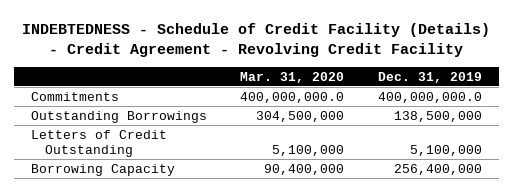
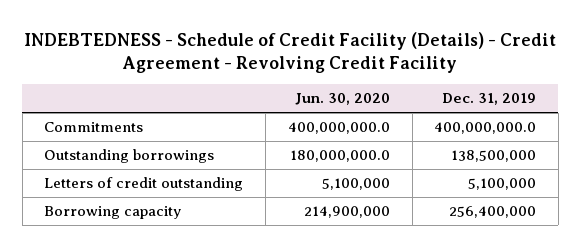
- | Mar. 31, 2020 | Dec. 31, 2019
+ | Jun. 30, 2020 | Dec. 31, 2019
- Outstanding Borrowings | 304,500,000 | 138,500,000
- Letters of Credit Outstanding | 5,100,000 | 5,100,000
- Borrowing Capacity | 90,400,000 | 256,400,000
+ Outstanding borrowings | 180,000,000.0 | 138,500,000
+ Letters of credit outstanding | 5,100,000 | 5,100,000
+ Borrowing capacity | 214,900,000 | 256,400,000

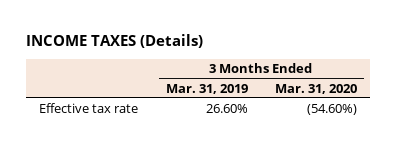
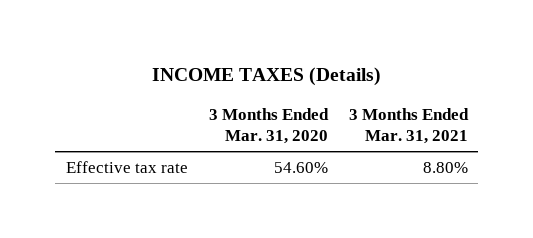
- | 3 Months Ended Mar. 31, 2019 | 3 Months Ended Mar. 31, 2020
+ | 3 Months Ended Mar. 31, 2020 | 3 Months Ended Mar. 31, 2021
- Effective tax rate | 26.60% | (54.60%)
+ Effective tax rate | 54.60% | 8.80%

